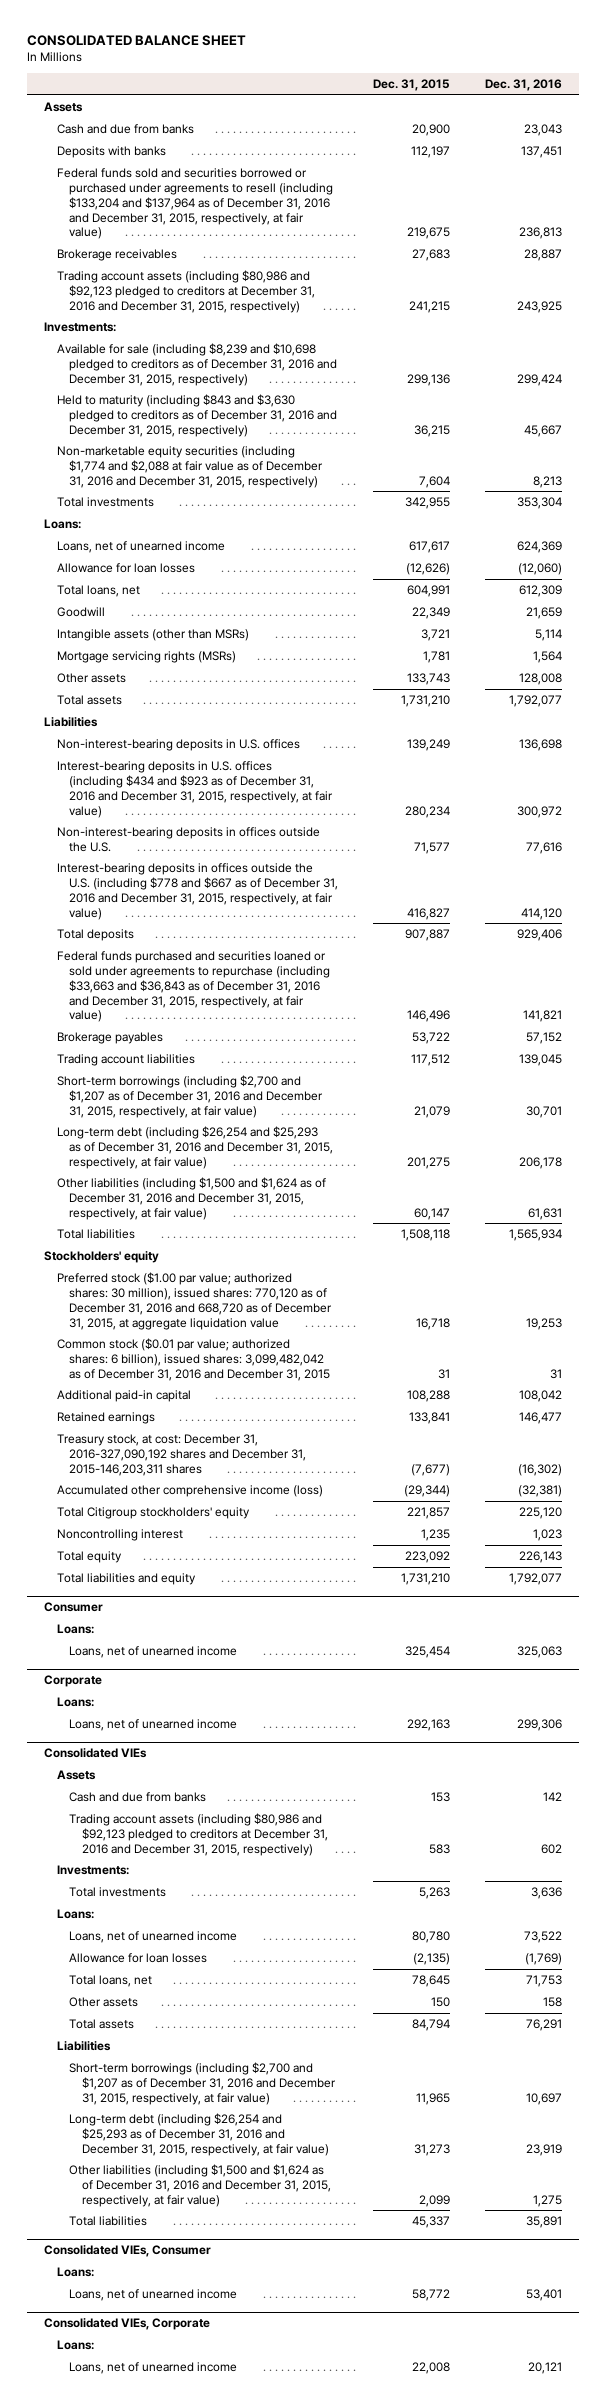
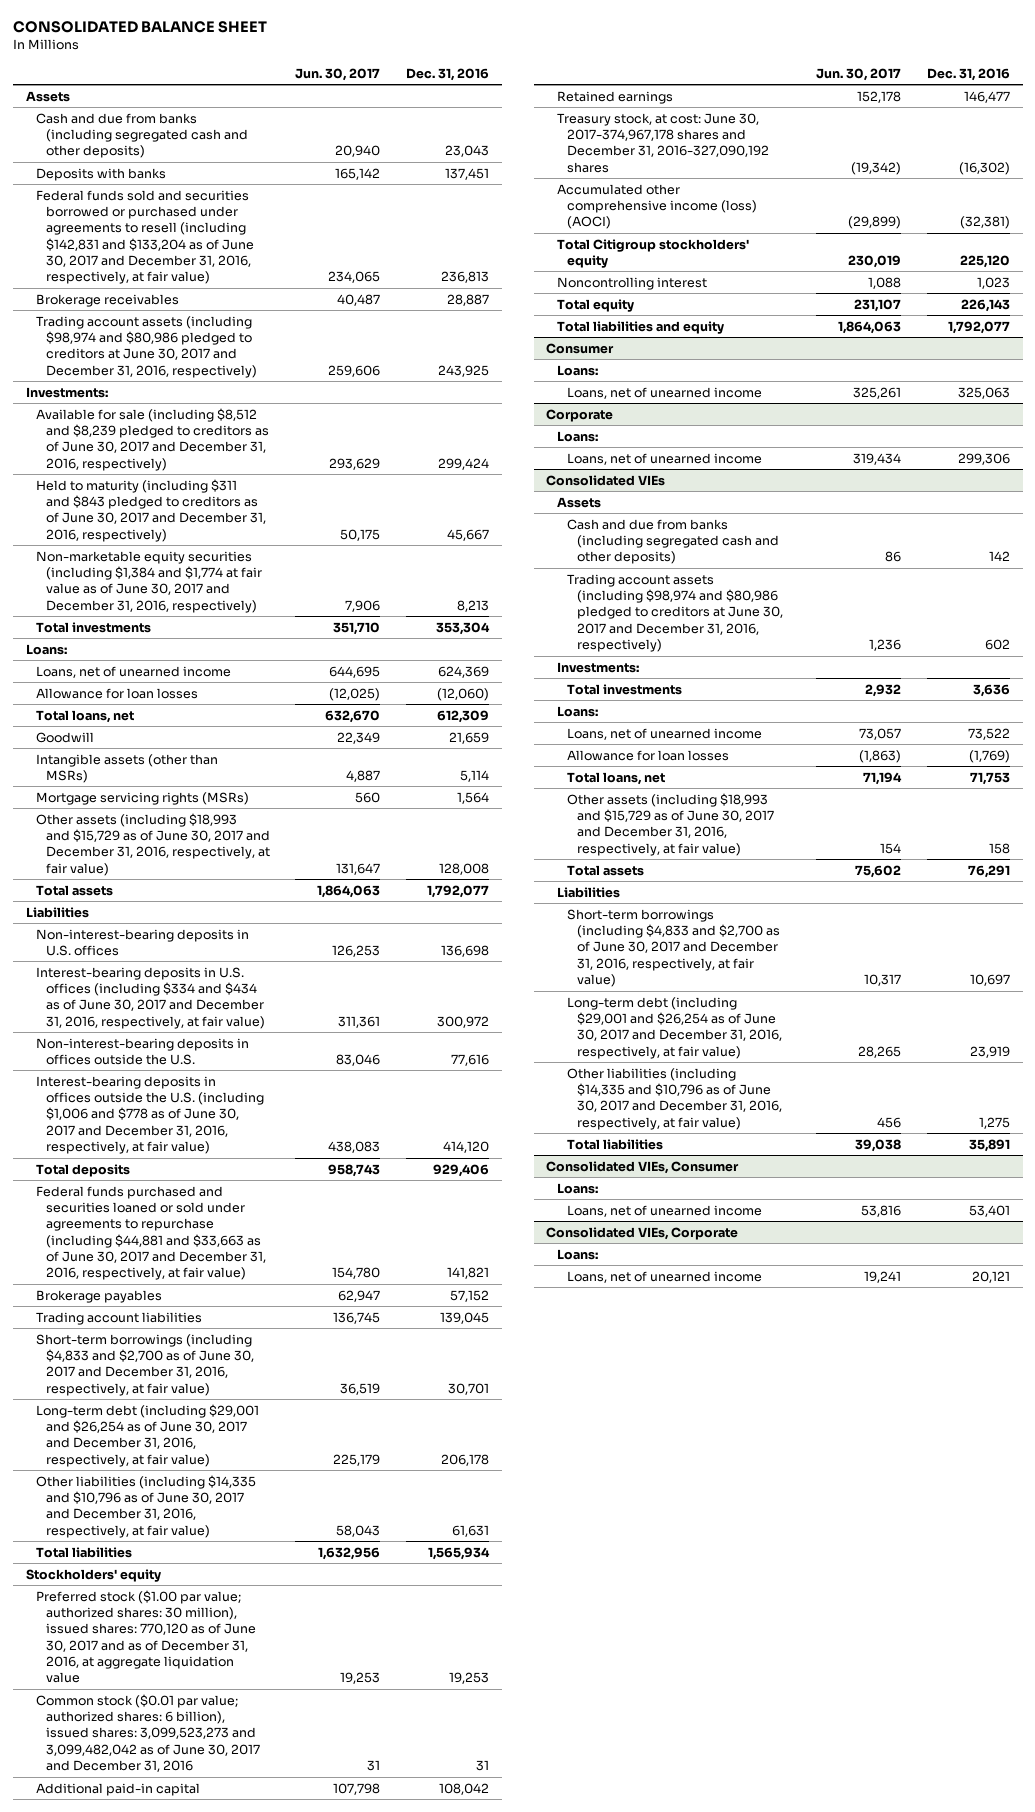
- | Dec. 31, 2015 | Dec. 31, 2016
+ | Jun. 30, 2017 | Dec. 31, 2016
- Cash and due from banks | 20,900 | 23,043
+ Cash and due from banks (including segregated cash and other deposits) | 20,940 | 23,043
- Federal funds sold and securities borrowed or purchased under agreements to resell (including $133,204 and $137,964 as of December 31, 2016 and December 31, 2015, respectively, at fair value) | 219,675 | 236,813
+ Federal funds sold and securities borrowed or purchased under agreements to resell (including $142,831 and $133,204 as of June 30, 2017 and December 31, 2016, respectively, at fair value) | 234,065 | 236,813
- Trading account assets (including $80,986 and $92,123 pledged to creditors at December 31, 2016 and December 31, 2015, respectively) | 241,215 | 243,925
+ Trading account assets (including $98,974 and $80,986 pledged to creditors at June 30, 2017 and December 31, 2016, respectively) | 259,606 | 243,925
- Available for sale (including $8,239 and $10,698 pledged to creditors as of December 31, 2016 and December 31, 2015, respectively) | 299,136 | 299,424
- Held to maturity (including $843 and $3,630 pledged to creditors as of December 31, 2016 and December 31, 2015, respectively) | 36,215 | 45,667
- Non-marketable equity securities (including $1,774 and $2,088 at fair value as of December 31, 2016 and December 31, 2015, respectively) | 7,604 | 8,213
+ Available for sale (including $8,512 and $8,239 pledged to creditors as of June 30, 2017 and December 31, 2016, respectively) | 293,629 | 299,424
+ Held to maturity (including $311 and $843 pledged to creditors as of June 30, 2017 and December 31, 2016, respectively) | 50,175 | 45,667
+ Non-marketable equity securities (including $1,384 and $1,774 at fair value as of June 30, 2017 and December 31, 2016, respectively) | 7,906 | 8,213
- Other assets | 133,743 | 128,008
+ Other assets (including $18,993 and $15,729 as of June 30, 2017 and December 31, 2016, respectively, at fair value) | 131,647 | 128,008
- Interest-bearing deposits in U.S. offices (including $434 and $923 as of December 31, 2016 and December 31, 2015, respectively, at fair value) | 280,234 | 300,972
+ Interest-bearing deposits in U.S. offices (including $334 and $434 as of June 30, 2017 and December 31, 2016, respectively, at fair value) | 311,361 | 300,972
- Interest-bearing deposits in offices outside the U.S. (including $778 and $667 as of December 31, 2016 and December 31, 2015, respectively, at fair value) | 416,827 | 414,120
+ Interest-bearing deposits in offices outside the U.S. (including $1,006 and $778 as of June 30, 2017 and December 31, 2016, respectively, at fair value) | 438,083 | 414,120
- Federal funds purchased and securities loaned or sold under agreements to repurchase (including $33,663 and $36,843 as of December 31, 2016 and December 31, 2015, respectively, at fair value) | 146,496 | 141,821
+ Federal funds purchased and securities loaned or sold under agreements to repurchase (including $44,881 and $33,663 as of June 30, 2017 and December 31, 2016, respectively, at fair value) | 154,780 | 141,821
- Short-term borrowings (including $2,700 and $1,207 as of December 31, 2016 and December 31, 2015, respectively, at fair value) | 21,079 | 30,701
- Long-term debt (including $26,254 and $25,293 as of December 31, 2016 and December 31, 2015, respectively, at fair value) | 201,275 | 206,178
- Other liabilities (including $1,500 and $1,624 as of December 31, 2016 and December 31, 2015, respectively, at fair value) | 60,147 | 61,631
+ Short-term borrowings (including $4,833 and $2,700 as of June 30, 2017 and December 31, 2016, respectively, at fair value) | 36,519 | 30,701
+ Long-term debt (including $29,001 and $26,254 as of June 30, 2017 and December 31, 2016, respectively, at fair value) | 225,179 | 206,178
+ Other liabilities (including $14,335 and $10,796 as of June 30, 2017 and December 31, 2016, respectively, at fair value) | 58,043 | 61,631
- Preferred stock ($1.00 par value; authorized shares: 30 million), issued shares: 770,120 as of December 31, 2016 and 668,720 as of December 31, 2015, at aggregate liquidation value | 16,718 | 19,253
- Common stock ($0.01 par value; authorized shares: 6 billion), issued shares: 3,099,482,042 as of December 31, 2016 and December 31, 2015 | 31 | 31
+ Preferred stock ($1.00 par value; authorized shares: 30 million), issued shares: 770,120 as of June 30, 2017 and as of December 31, 2016, at aggregate liquidation value | 19,253 | 19,253
+ Common stock ($0.01 par value; authorized shares: 6 billion), issued shares: 3,099,523,273 and 3,099,482,042 as of June 30, 2017 and December 31, 2016 | 31 | 31
- Treasury stock, at cost: December 31, 2016-327,090,192 shares and December 31, 2015-146,203,311 shares | (7,677) | (16,302)
- Accumulated other comprehensive income (loss) | (29,344) | (32,381)
+ Treasury stock, at cost: June 30, 2017-374,967,178 shares and December 31, 2016-327,090,192 shares | (19,342) | (16,302)
+ Accumulated other comprehensive income (loss) (AOCI) | (29,899) | (32,381)
@ Consolidated VIEs
- Cash and due from banks | 153 | 142
- Trading account assets (including $80,986 and $92,123 pledged to creditors at December 31, 2016 and December 31, 2015, respectively) | 583 | 602
+ Cash and due from banks (including segregated cash and other deposits) | 86 | 142
+ Trading account assets (including $98,974 and $80,986 pledged to creditors at June 30, 2017 and December 31, 2016, respectively) | 1,236 | 602
- Other assets | 150 | 158
+ Other assets (including $18,993 and $15,729 as of June 30, 2017 and December 31, 2016, respectively, at fair value) | 154 | 158
- Short-term borrowings (including $2,700 and $1,207 as of December 31, 2016 and December 31, 2015, respectively, at fair value) | 11,965 | 10,697
- Long-term debt (including $26,254 and $25,293 as of December 31, 2016 and December 31, 2015, respectively, at fair value) | 31,273 | 23,919
- Other liabilities (including $1,500 and $1,624 as of December 31, 2016 and December 31, 2015, respectively, at fair value) | 2,099 | 1,275
+ Short-term borrowings (including $4,833 and $2,700 as of June 30, 2017 and December 31, 2016, respectively, at fair value) | 10,317 | 10,697
+ Long-term debt (including $29,001 and $26,254 as of June 30, 2017 and December 31, 2016, respectively, at fair value) | 28,265 | 23,919
+ Other liabilities (including $14,335 and $10,796 as of June 30, 2017 and December 31, 2016, respectively, at fair value) | 456 | 1,275

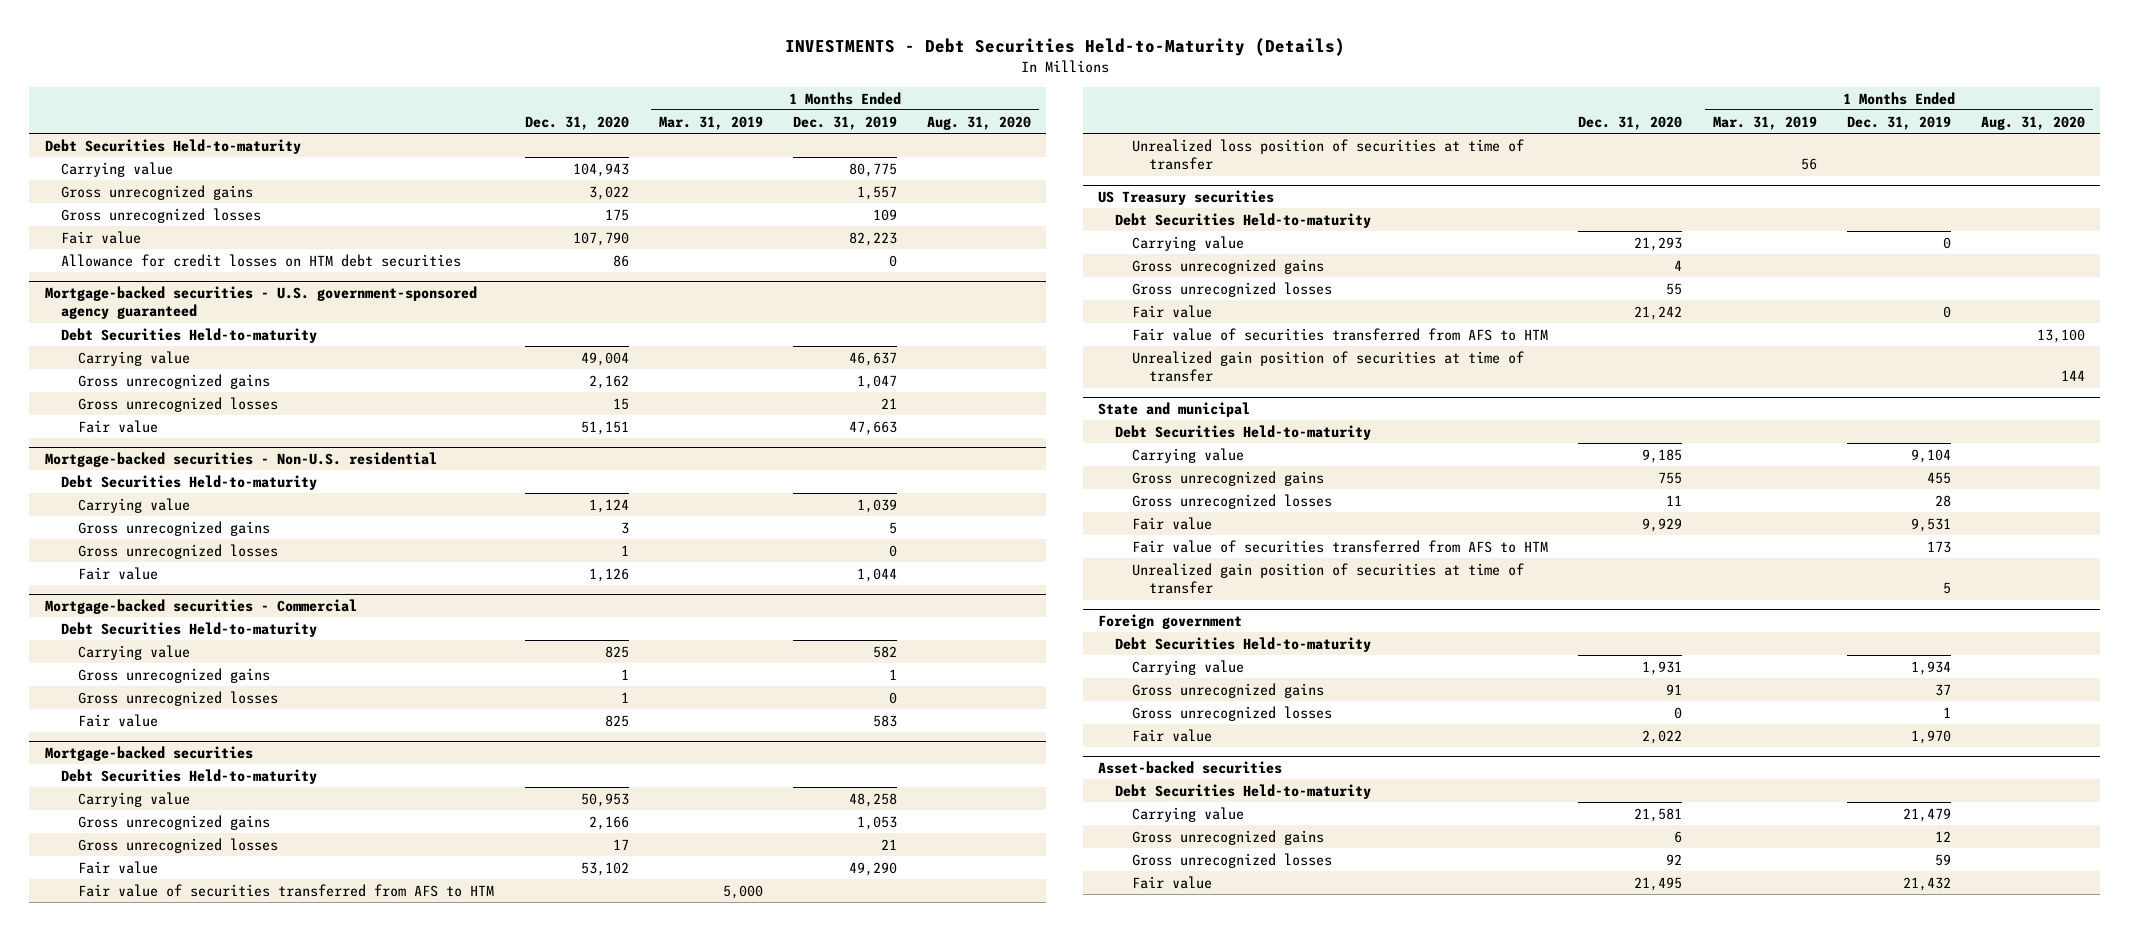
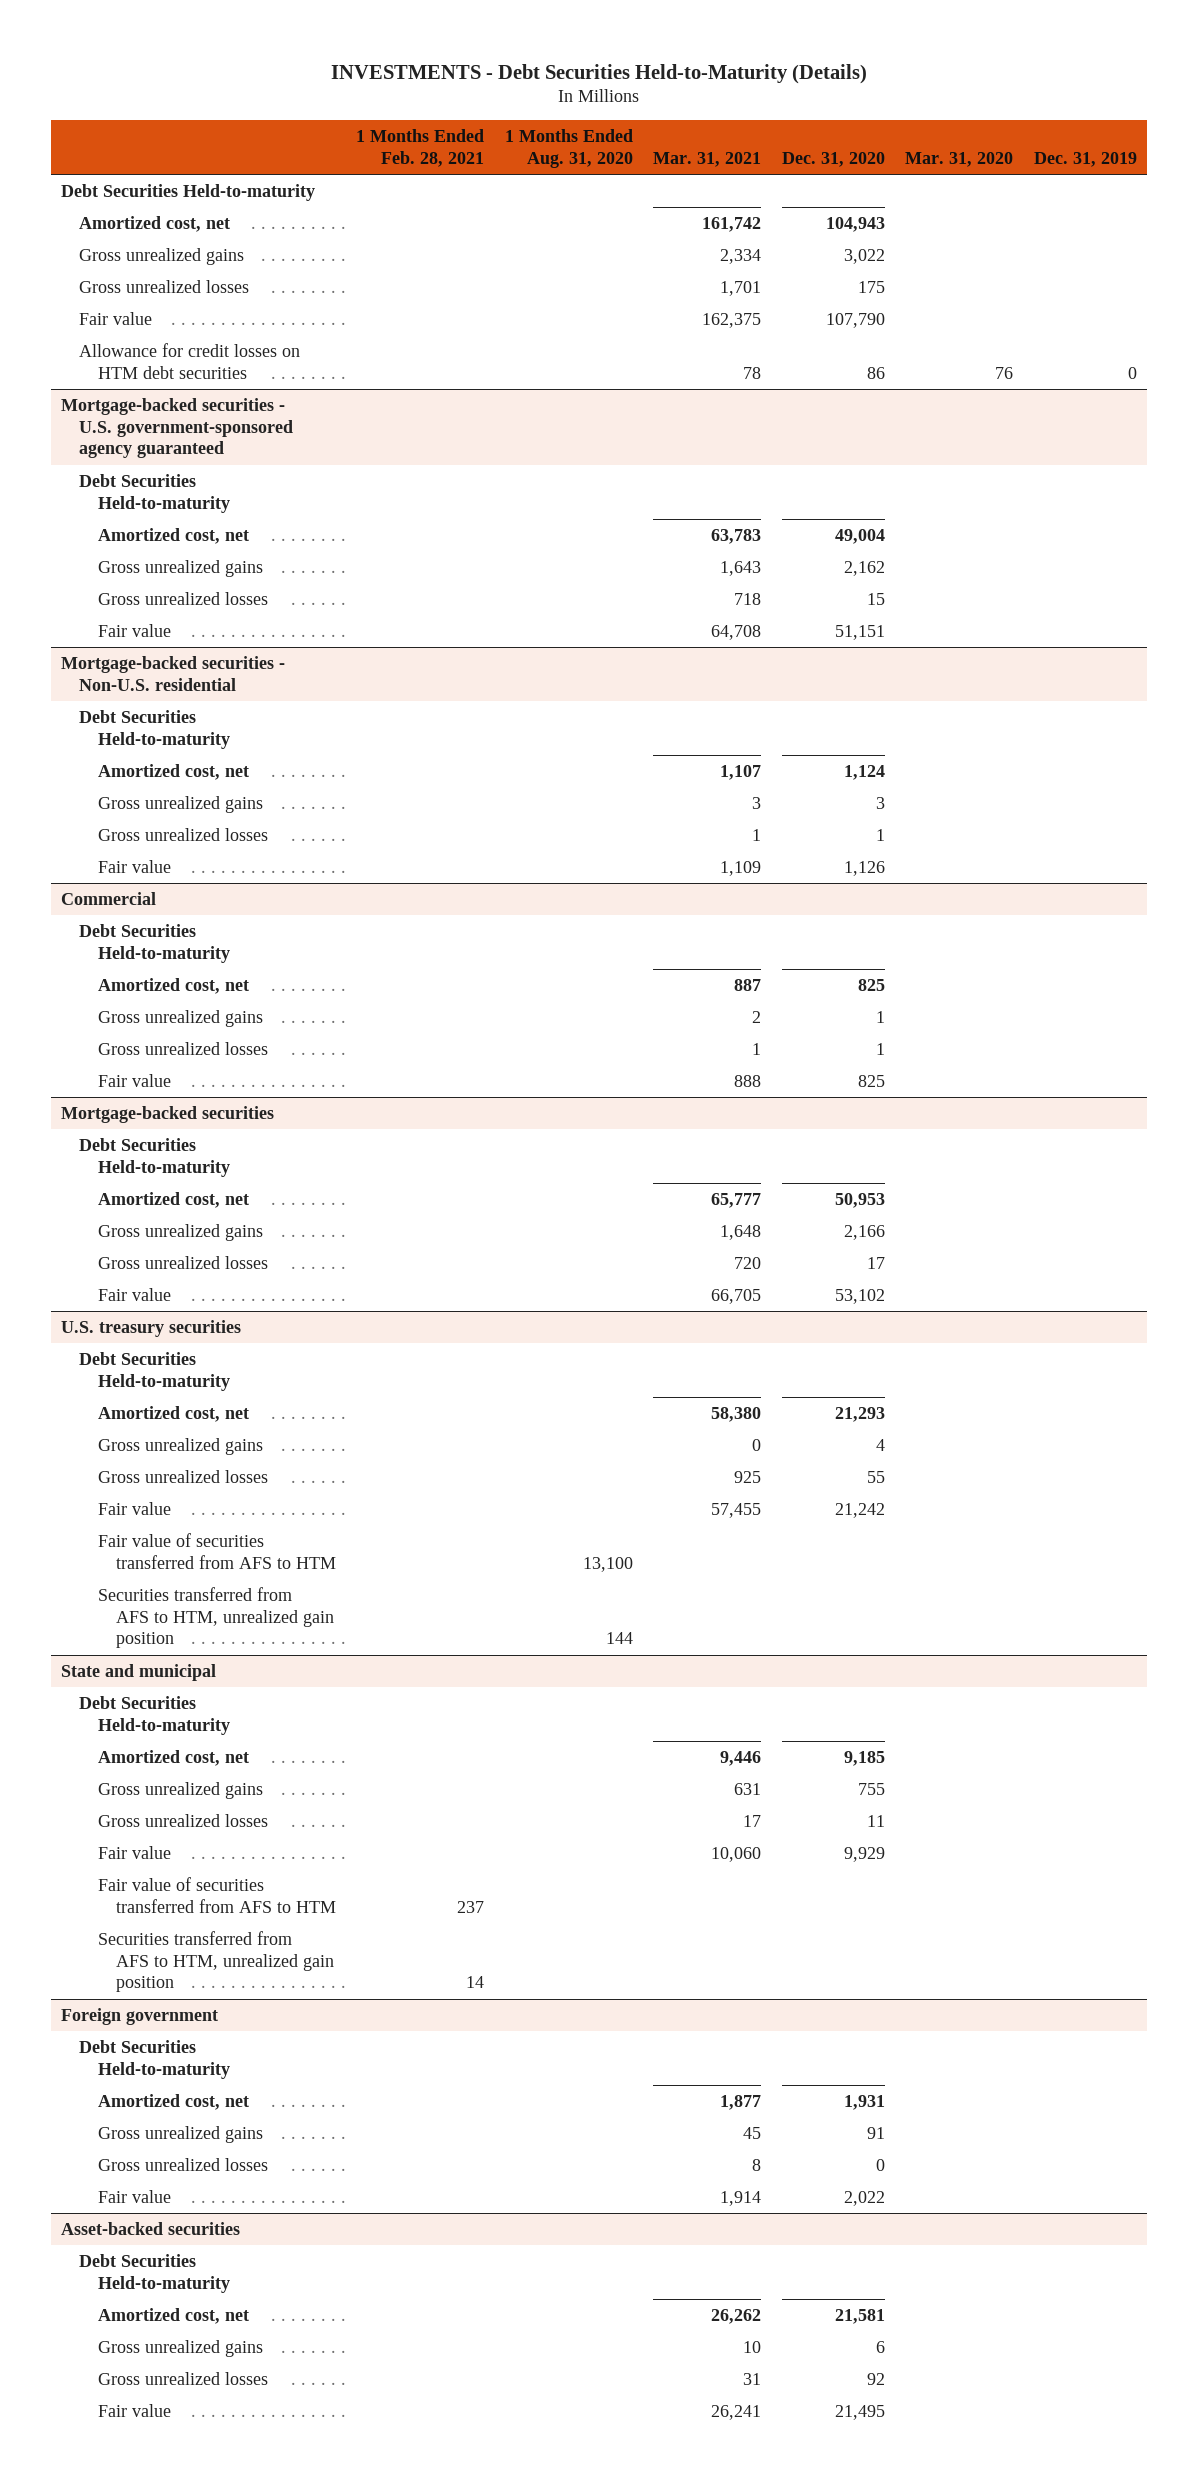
- | Dec. 31, 2020 | 1 Months Ended Mar. 31, 2019 | 1 Months Ended Dec. 31, 2019 | 1 Months Ended Aug. 31, 2020
+ | 1 Months Ended Feb. 28, 2021 | 1 Months Ended Aug. 31, 2020 | Mar. 31, 2021 | Dec. 31, 2020 | Mar. 31, 2020 | Dec. 31, 2019
- Carrying value | 104,943 | | 80,775 |
- Gross unrecognized gains | 3,022 | | 1,557 |
- Gross unrecognized losses | 175 | | 109 |
+ Amortized cost, net | | | 161,742 | 104,943 | |
+ Gross unrealized gains | | | 2,334 | 3,022 | |
+ Gross unrealized losses | | | 1,701 | 175 | |
@ Mortgage-backed securities - U.S. government-sponsored agency guaranteed
- Carrying value | 49,004 | | 46,637 |
- Gross unrecognized gains | 2,162 | | 1,047 |
- Gross unrecognized losses | 15 | | 21 |
+ Amortized cost, net | | | 63,783 | 49,004 | |
+ Gross unrealized gains | | | 1,643 | 2,162 | |
+ Gross unrealized losses | | | 718 | 15 | |
@ Mortgage-backed securities - Non-U.S. residential
- Carrying value | 1,124 | | 1,039 |
- Gross unrecognized gains | 3 | | 5 |
- Gross unrecognized losses | 1 | | 0 |
+ Amortized cost, net | | | 1,107 | 1,124 | |
+ Gross unrealized gains | | | 3 | 3 | |
+ Gross unrealized losses | | | 1 | 1 | |
- Mortgage-backed securities - Commercial
+ Commercial
- Carrying value | 825 | | 582 |
- Gross unrecognized gains | 1 | | 1 |
- Gross unrecognized losses | 1 | | 0 |
+ Amortized cost, net | | | 887 | 825 | |
+ Gross unrealized gains | | | 2 | 1 | |
+ Gross unrealized losses | | | 1 | 1 | |
@ Mortgage-backed securities
- Carrying value | 50,953 | | 48,258 |
- Gross unrecognized gains | 2,166 | | 1,053 |
- Gross unrecognized losses | 17 | | 21 |
+ Amortized cost, net | | | 65,777 | 50,953 | |
+ Gross unrealized gains | | | 1,648 | 2,166 | |
+ Gross unrealized losses | | | 720 | 17 | |
- Fair value of securities transferred from AFS to HTM | | 5,000 | |
- Unrealized loss position of securities at time of transfer | | 56 | |
- US Treasury securities
+ U.S. treasury securities
- Carrying value | 21,293 | | 0 |
- Gross unrecognized gains | 4 | | |
- Gross unrecognized losses | 55 | | |
+ Amortized cost, net | | | 58,380 | 21,293 | |
+ Gross unrealized gains | | | 0 | 4 | |
+ Gross unrealized losses | | | 925 | 55 | |
- Unrealized gain position of securities at time of transfer | | | | 144
+ Securities transferred from AFS to HTM, unrealized gain position | | 144 | | | |
@ State and municipal
- Carrying value | 9,185 | | 9,104 |
- Gross unrecognized gains | 755 | | 455 |
- Gross unrecognized losses | 11 | | 28 |
+ Amortized cost, net | | | 9,446 | 9,185 | |
+ Gross unrealized gains | | | 631 | 755 | |
+ Gross unrealized losses | | | 17 | 11 | |
- Unrealized gain position of securities at time of transfer | | | 5 |
+ Securities transferred from AFS to HTM, unrealized gain position | 14 | | | | |
@ Foreign government
- Carrying value | 1,931 | | 1,934 |
- Gross unrecognized gains | 91 | | 37 |
- Gross unrecognized losses | 0 | | 1 |
+ Amortized cost, net | | | 1,877 | 1,931 | |
+ Gross unrealized gains | | | 45 | 91 | |
+ Gross unrealized losses | | | 8 | 0 | |
@ Asset-backed securities
- Carrying value | 21,581 | | 21,479 |
- Gross unrecognized gains | 6 | | 12 |
- Gross unrecognized losses | 92 | | 59 |
+ Amortized cost, net | | | 26,262 | 21,581 | |
+ Gross unrealized gains | | | 10 | 6 | |
+ Gross unrealized losses | | | 31 | 92 | |

